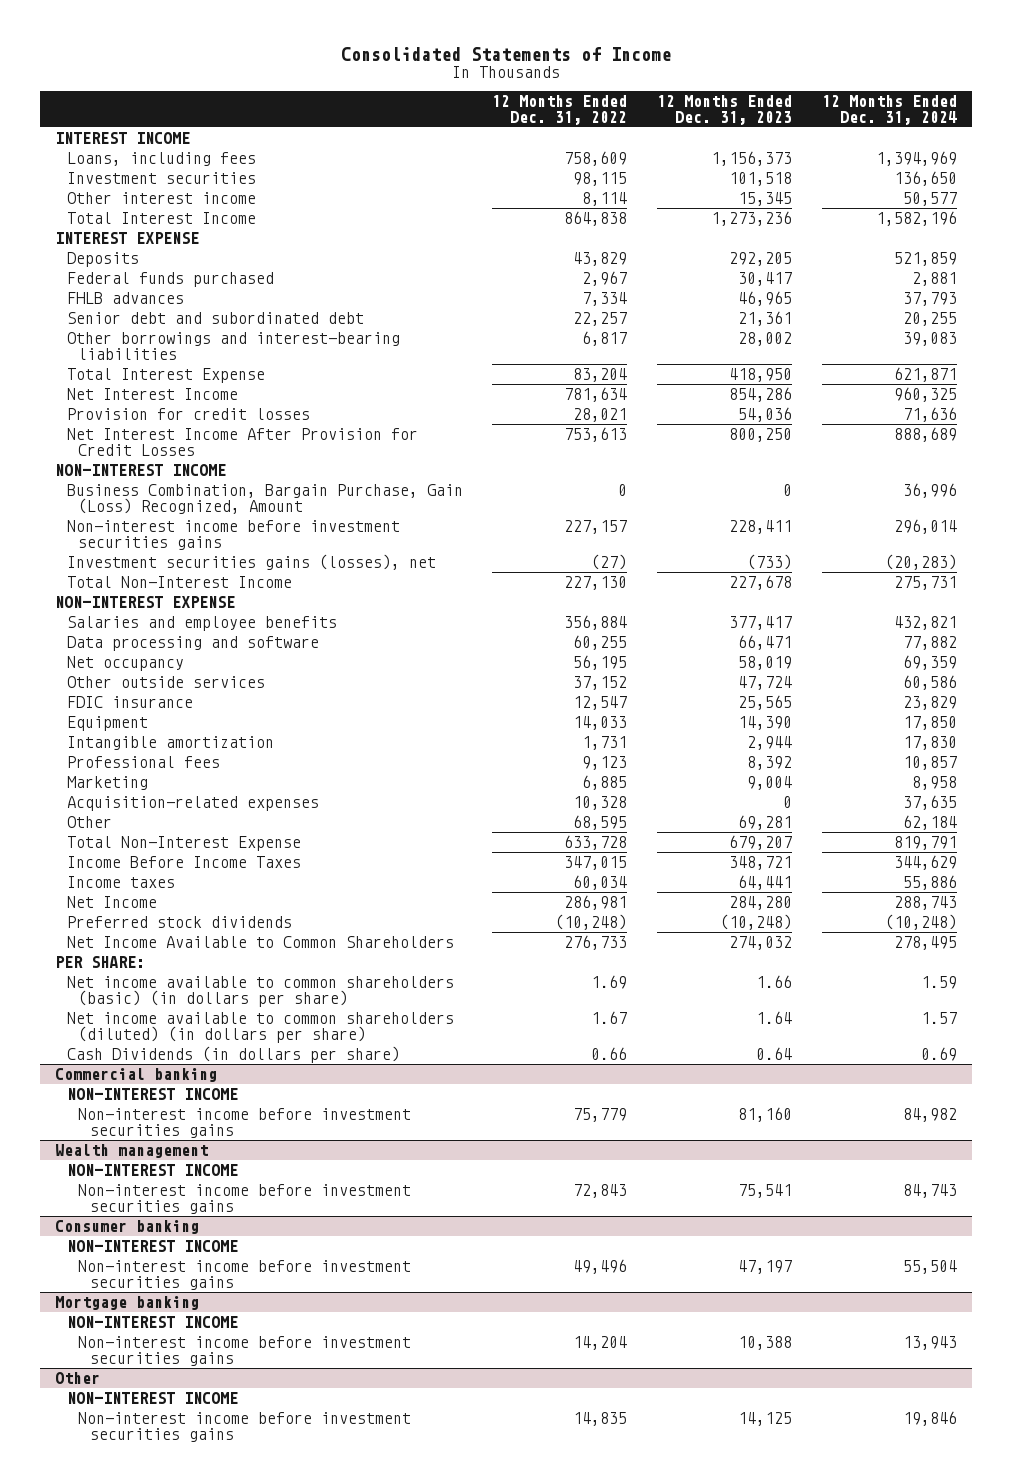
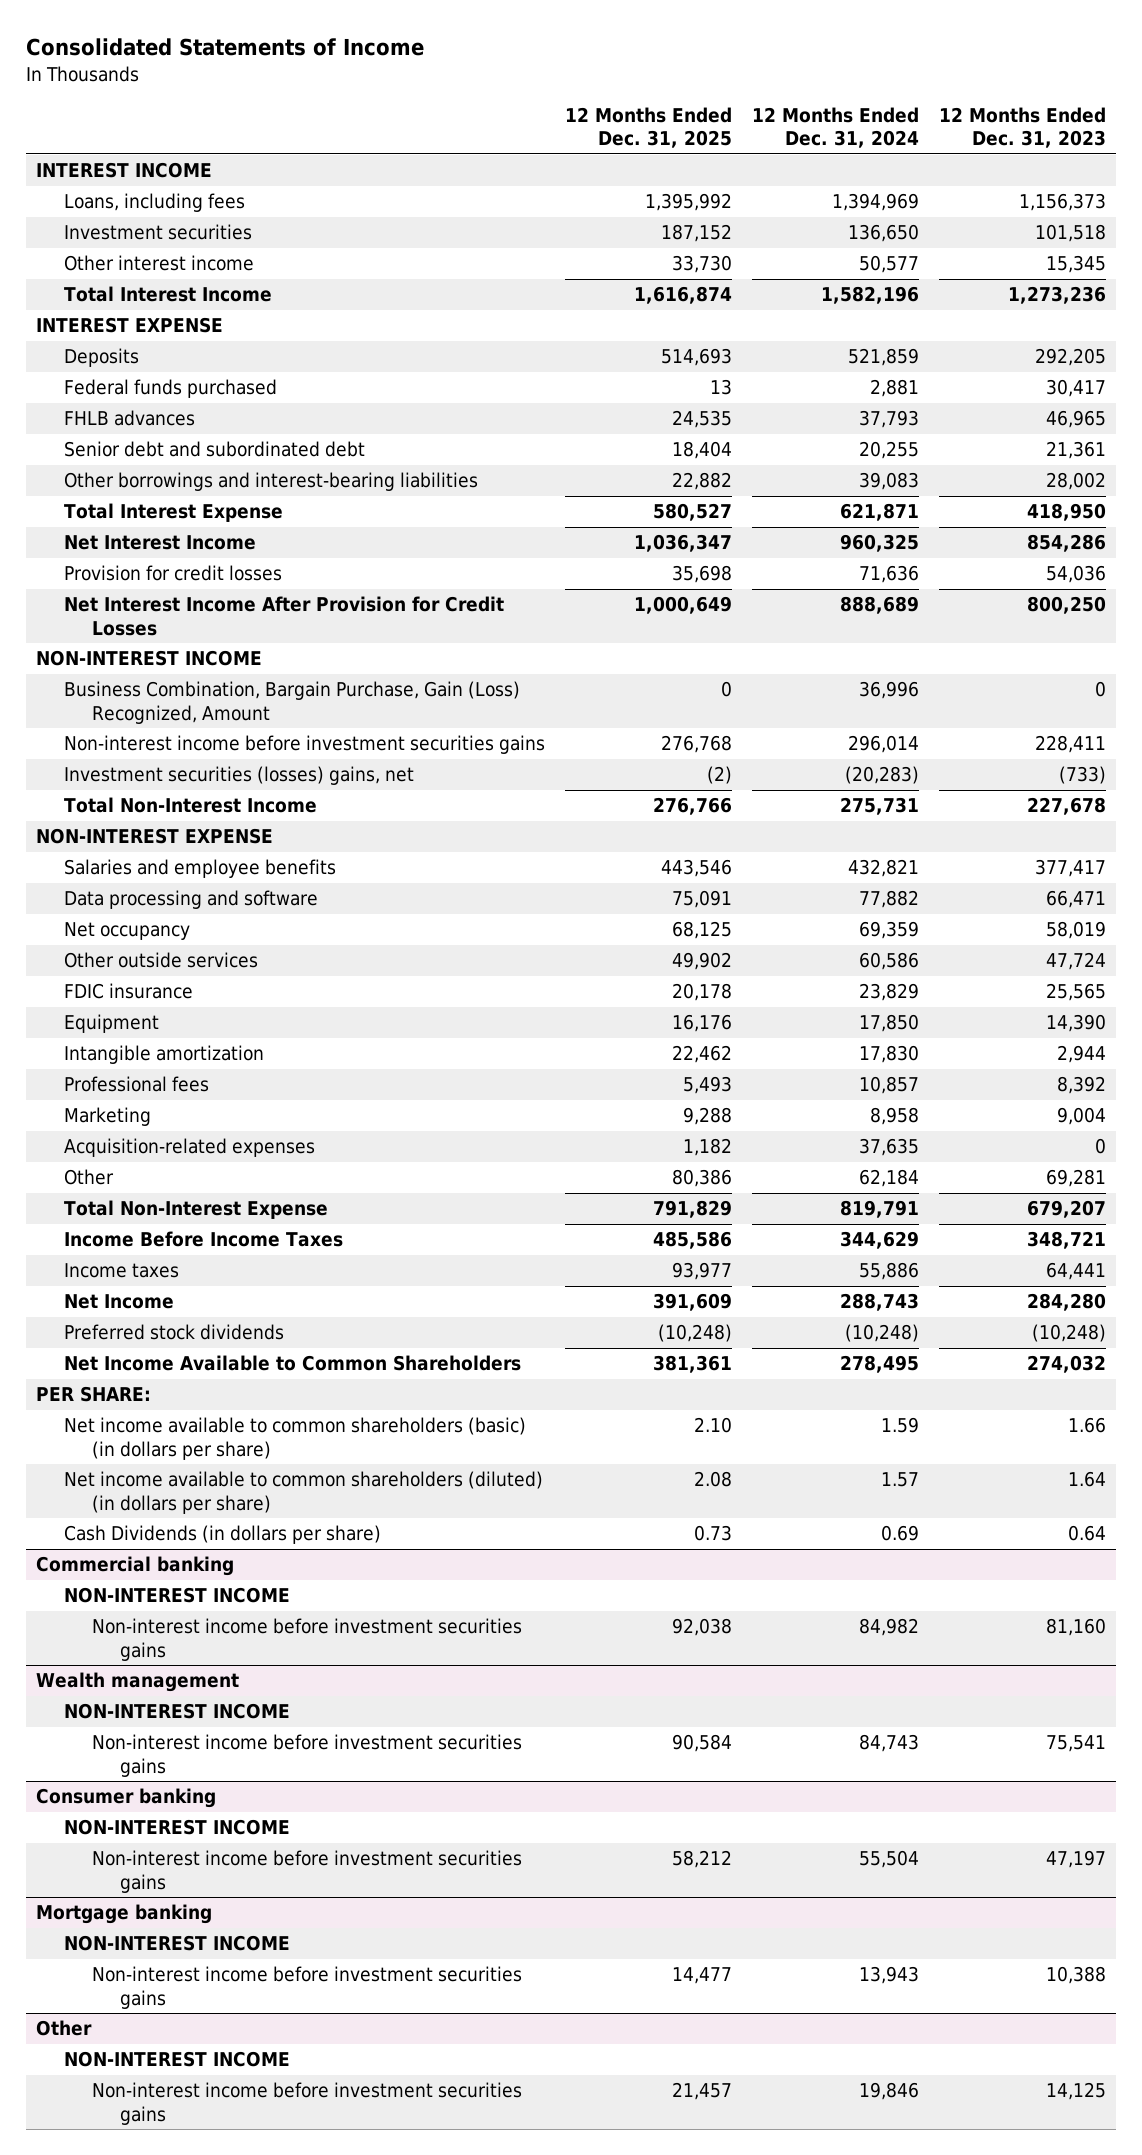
- | 12 Months Ended Dec. 31, 2022 | 12 Months Ended Dec. 31, 2023 | 12 Months Ended Dec. 31, 2024
+ | 12 Months Ended Dec. 31, 2025 | 12 Months Ended Dec. 31, 2024 | 12 Months Ended Dec. 31, 2023
- Investment securities gains (losses), net | (27) | (733) | (20,283)
+ Investment securities (losses) gains, net | (2) | (20,283) | (733)

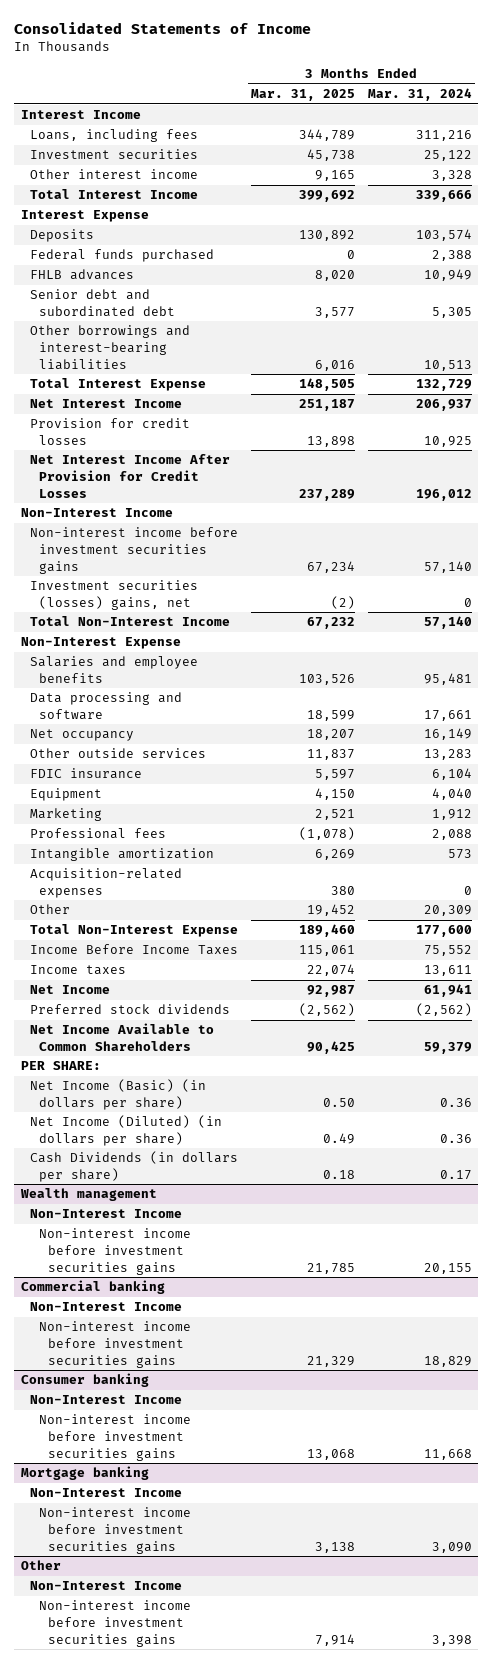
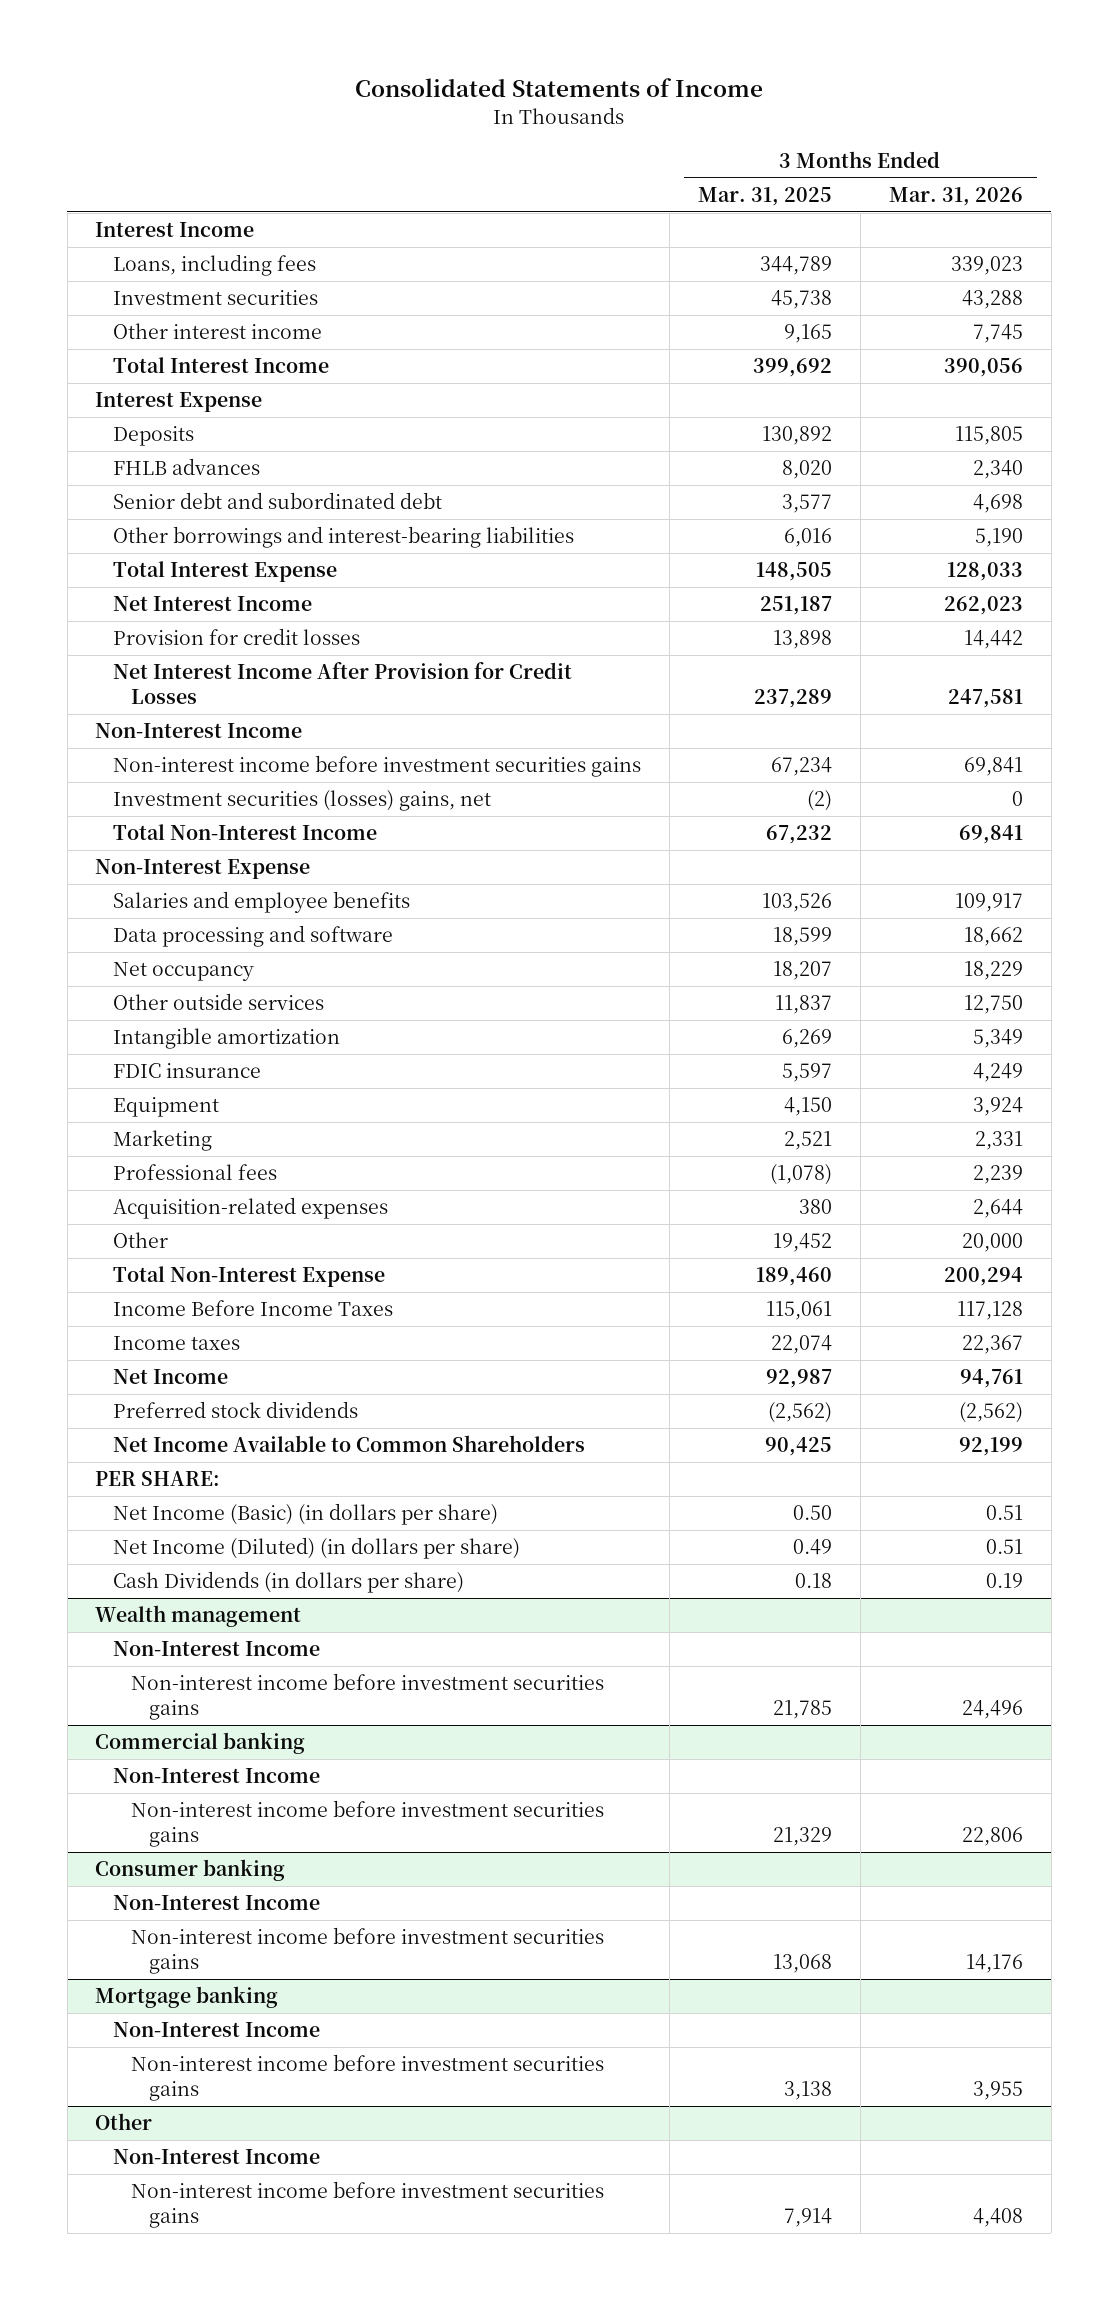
- | 3 Months Ended Mar. 31, 2025 | 3 Months Ended Mar. 31, 2024
+ | 3 Months Ended Mar. 31, 2025 | 3 Months Ended Mar. 31, 2026
- Federal funds purchased | 0 | 2,388
moved up: Intangible amortization | 6,269 | 5,349

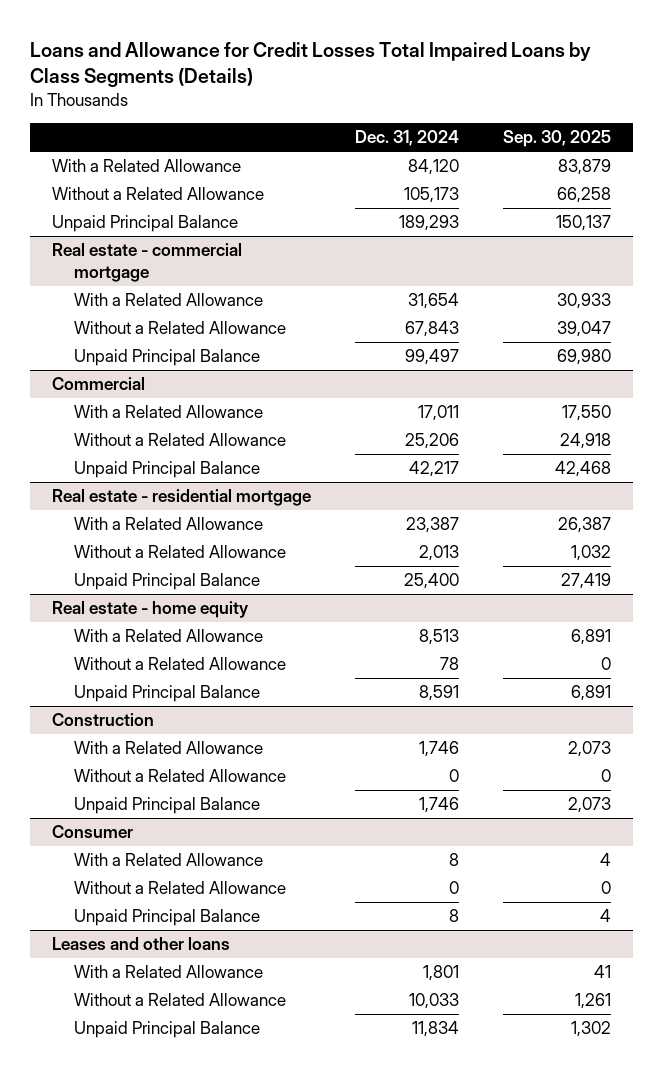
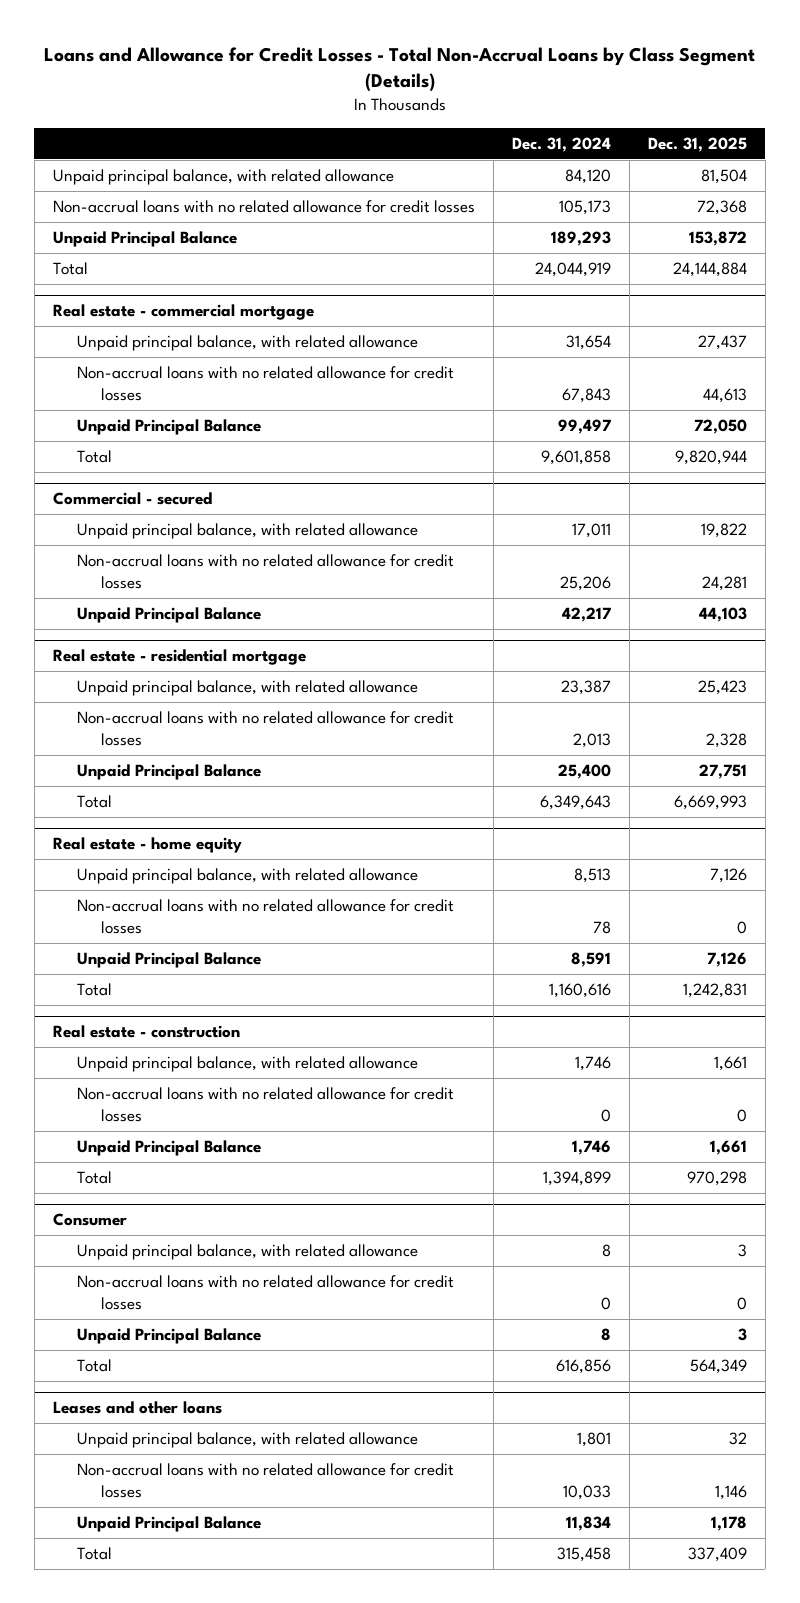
- Loans and Allowance for Credit Losses Total Impaired Loans by Class Segments (Details)
+ Loans and Allowance for Credit Losses - Total Non-Accrual Loans by Class Segment (Details)
- | Dec. 31, 2024 | Sep. 30, 2025
+ | Dec. 31, 2024 | Dec. 31, 2025
- With a Related Allowance | 84,120 | 83,879
- Without a Related Allowance | 105,173 | 66,258
+ Unpaid principal balance, with related allowance | 84,120 | 81,504
+ Non-accrual loans with no related allowance for credit losses | 105,173 | 72,368
+ Total | 24,044,919 | 24,144,884
@ Real estate - commercial mortgage
- With a Related Allowance | 31,654 | 30,933
- Without a Related Allowance | 67,843 | 39,047
+ Unpaid principal balance, with related allowance | 31,654 | 27,437
+ Non-accrual loans with no related allowance for credit losses | 67,843 | 44,613
- Commercial
- With a Related Allowance | 17,011 | 17,550
- Without a Related Allowance | 25,206 | 24,918
@ Real estate - commercial mortgage
+ Total | 9,601,858 | 9,820,944
+ Commercial - secured
+ Unpaid principal balance, with related allowance | 17,011 | 19,822
+ Non-accrual loans with no related allowance for credit losses | 25,206 | 24,281
@ Real estate - residential mortgage
- With a Related Allowance | 23,387 | 26,387
- Without a Related Allowance | 2,013 | 1,032
+ Unpaid principal balance, with related allowance | 23,387 | 25,423
+ Non-accrual loans with no related allowance for credit losses | 2,013 | 2,328
+ Total | 6,349,643 | 6,669,993
@ Real estate - home equity
- With a Related Allowance | 8,513 | 6,891
- Without a Related Allowance | 78 | 0
+ Unpaid principal balance, with related allowance | 8,513 | 7,126
+ Non-accrual loans with no related allowance for credit losses | 78 | 0
- Construction
- With a Related Allowance | 1,746 | 2,073
- Without a Related Allowance | 0 | 0
@ Real estate - home equity
+ Total | 1,160,616 | 1,242,831
+ Real estate - construction
+ Unpaid principal balance, with related allowance | 1,746 | 1,661
+ Non-accrual loans with no related allowance for credit losses | 0 | 0
+ Total | 1,394,899 | 970,298
@ Consumer
- With a Related Allowance | 8 | 4
- Without a Related Allowance | 0 | 0
+ Unpaid principal balance, with related allowance | 8 | 3
+ Non-accrual loans with no related allowance for credit losses | 0 | 0
+ Total | 616,856 | 564,349
@ Leases and other loans
- With a Related Allowance | 1,801 | 41
- Without a Related Allowance | 10,033 | 1,261
+ Unpaid principal balance, with related allowance | 1,801 | 32
+ Non-accrual loans with no related allowance for credit losses | 10,033 | 1,146
+ Total | 315,458 | 337,409

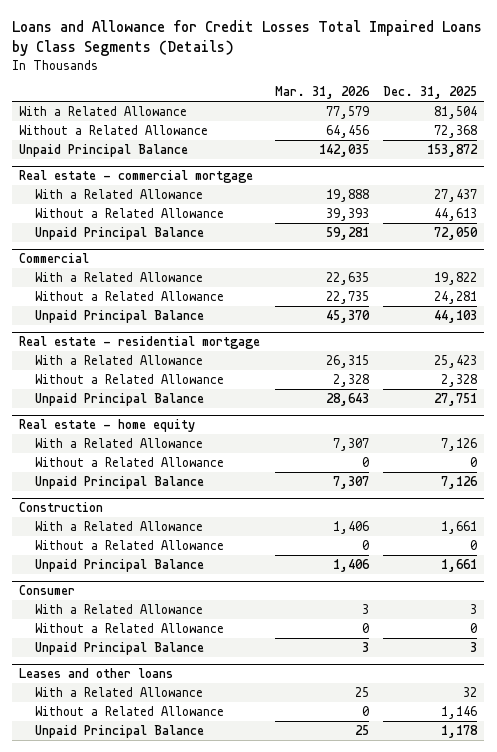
- Loans and Allowance for Credit Losses - Total Non-Accrual Loans by Class Segment (Details)
+ Loans and Allowance for Credit Losses Total Impaired Loans by Class Segments (Details)
- | Dec. 31, 2024 | Dec. 31, 2025
+ | Mar. 31, 2026 | Dec. 31, 2025
- Unpaid principal balance, with related allowance | 84,120 | 81,504
- Non-accrual loans with no related allowance for credit losses | 105,173 | 72,368
+ With a Related Allowance | 77,579 | 81,504
+ Without a Related Allowance | 64,456 | 72,368
- Total | 24,044,919 | 24,144,884
@ Real estate - commercial mortgage
- Unpaid principal balance, with related allowance | 31,654 | 27,437
- Non-accrual loans with no related allowance for credit losses | 67,843 | 44,613
+ With a Related Allowance | 19,888 | 27,437
+ Without a Related Allowance | 39,393 | 44,613
- Total | 9,601,858 | 9,820,944
- Commercial - secured
- Unpaid principal balance, with related allowance | 17,011 | 19,822
- Non-accrual loans with no related allowance for credit losses | 25,206 | 24,281
+ Commercial
+ With a Related Allowance | 22,635 | 19,822
+ Without a Related Allowance | 22,735 | 24,281
@ Real estate - residential mortgage
- Unpaid principal balance, with related allowance | 23,387 | 25,423
- Non-accrual loans with no related allowance for credit losses | 2,013 | 2,328
+ With a Related Allowance | 26,315 | 25,423
+ Without a Related Allowance | 2,328 | 2,328
- Total | 6,349,643 | 6,669,993
@ Real estate - home equity
- Unpaid principal balance, with related allowance | 8,513 | 7,126
- Non-accrual loans with no related allowance for credit losses | 78 | 0
+ With a Related Allowance | 7,307 | 7,126
+ Without a Related Allowance | 0 | 0
- Total | 1,160,616 | 1,242,831
- Real estate - construction
- Unpaid principal balance, with related allowance | 1,746 | 1,661
- Non-accrual loans with no related allowance for credit losses | 0 | 0
+ Construction
+ With a Related Allowance | 1,406 | 1,661
+ Without a Related Allowance | 0 | 0
- Total | 1,394,899 | 970,298
@ Consumer
- Unpaid principal balance, with related allowance | 8 | 3
- Non-accrual loans with no related allowance for credit losses | 0 | 0
+ With a Related Allowance | 3 | 3
+ Without a Related Allowance | 0 | 0
- Total | 616,856 | 564,349
@ Leases and other loans
- Unpaid principal balance, with related allowance | 1,801 | 32
- Non-accrual loans with no related allowance for credit losses | 10,033 | 1,146
+ With a Related Allowance | 25 | 32
+ Without a Related Allowance | 0 | 1,146
- Total | 315,458 | 337,409

